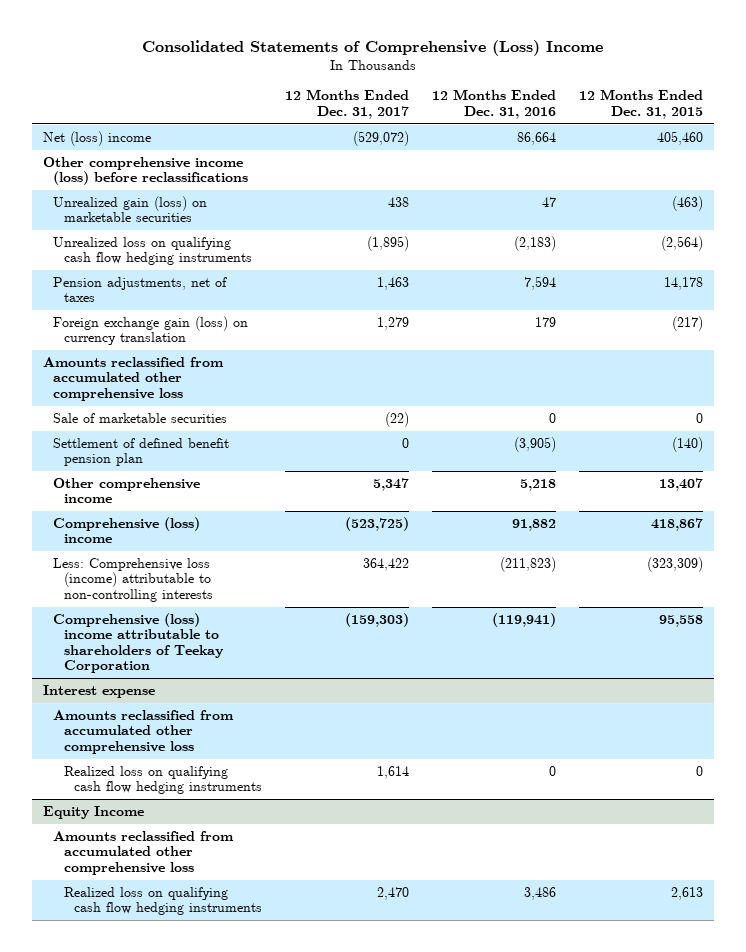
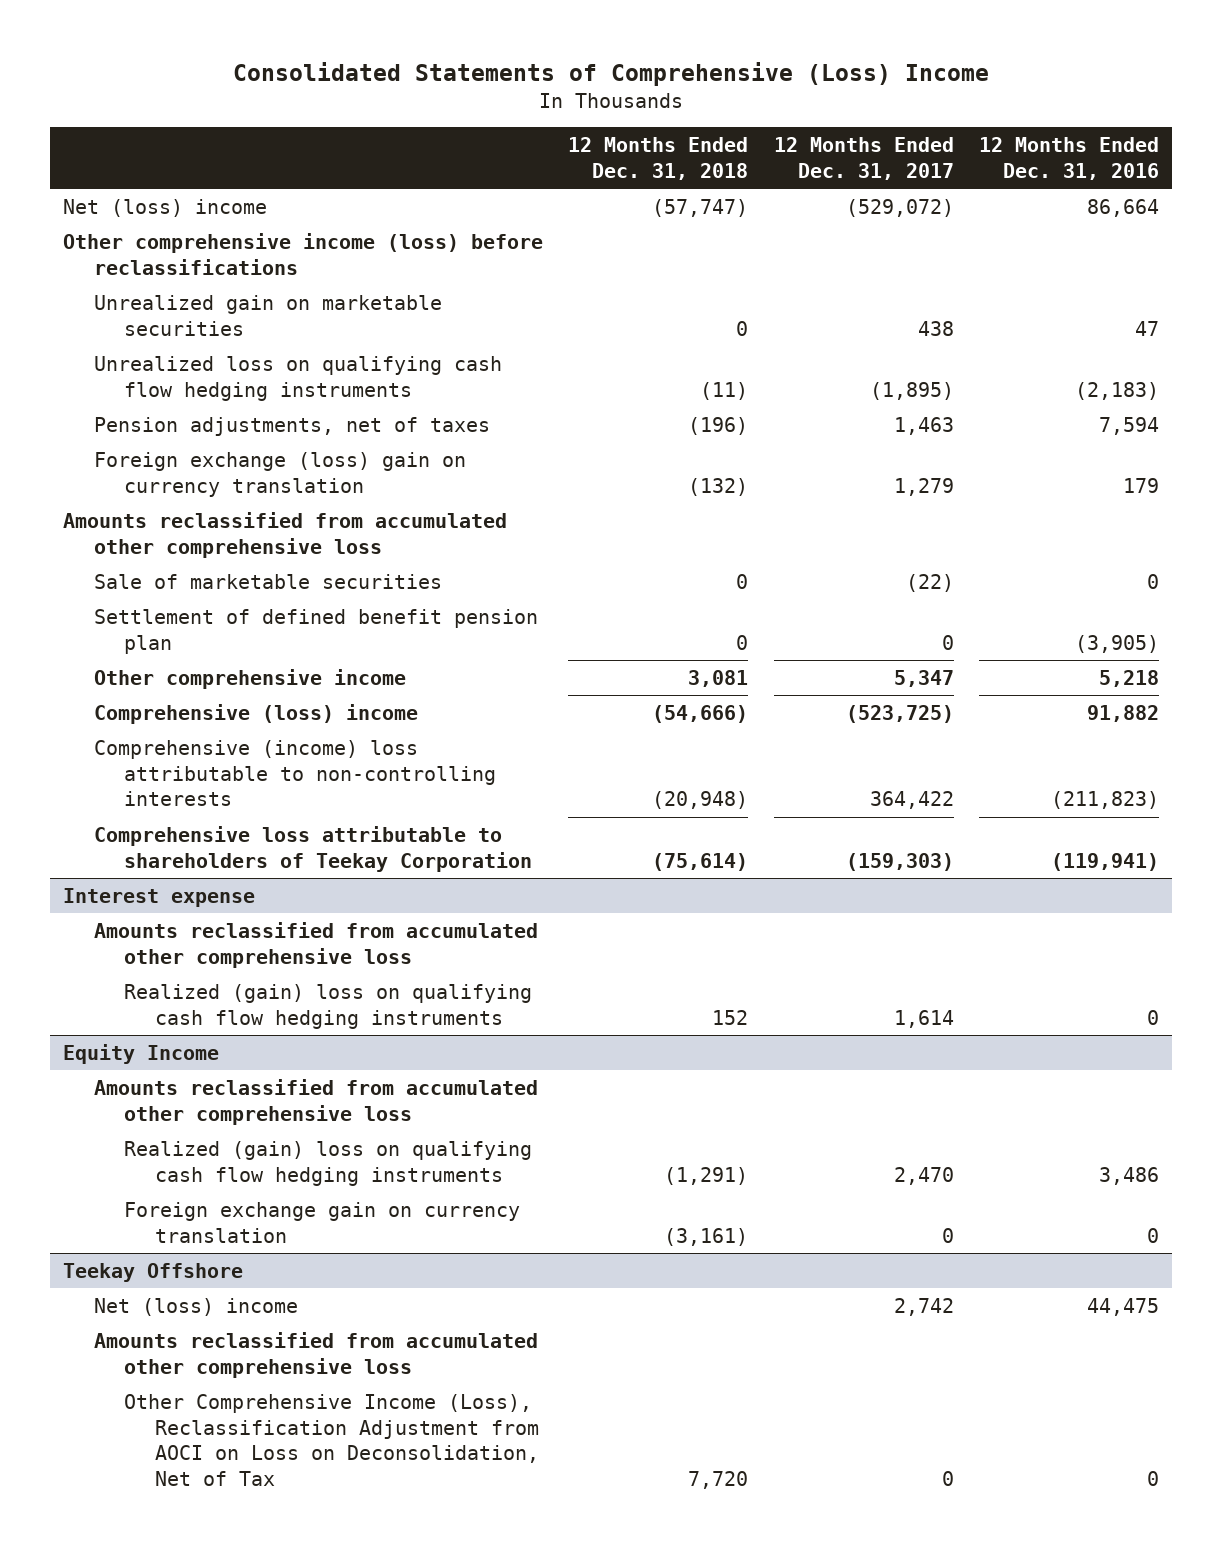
- | 12 Months Ended Dec. 31, 2017 | 12 Months Ended Dec. 31, 2016 | 12 Months Ended Dec. 31, 2015
+ | 12 Months Ended Dec. 31, 2018 | 12 Months Ended Dec. 31, 2017 | 12 Months Ended Dec. 31, 2016
- Unrealized gain (loss) on marketable securities | 438 | 47 | (463)
+ Unrealized gain on marketable securities | 0 | 438 | 47
- Foreign exchange gain (loss) on currency translation | 1,279 | 179 | (217)
+ Foreign exchange (loss) gain on currency translation | (132) | 1,279 | 179
- Less: Comprehensive loss (income) attributable to non-controlling interests | 364,422 | (211,823) | (323,309)
- Comprehensive (loss) income attributable to shareholders of Teekay Corporation | (159,303) | (119,941) | 95,558
+ Comprehensive (income) loss attributable to non-controlling interests | (20,948) | 364,422 | (211,823)
+ Comprehensive loss attributable to shareholders of Teekay Corporation | (75,614) | (159,303) | (119,941)
@ Interest expense
- Realized loss on qualifying cash flow hedging instruments | 1,614 | 0 | 0
+ Realized (gain) loss on qualifying cash flow hedging instruments | 152 | 1,614 | 0
@ Equity Income
- Realized loss on qualifying cash flow hedging instruments | 2,470 | 3,486 | 2,613
+ Realized (gain) loss on qualifying cash flow hedging instruments | (1,291) | 2,470 | 3,486
+ Foreign exchange gain on currency translation | (3,161) | 0 | 0
+ Teekay Offshore
+ Net (loss) income | | 2,742 | 44,475
+ Amounts reclassified from accumulated other comprehensive loss
+ Other Comprehensive Income (Loss), Reclassification Adjustment from AOCI on Loss on Deconsolidation, Net of Tax | 7,720 | 0 | 0

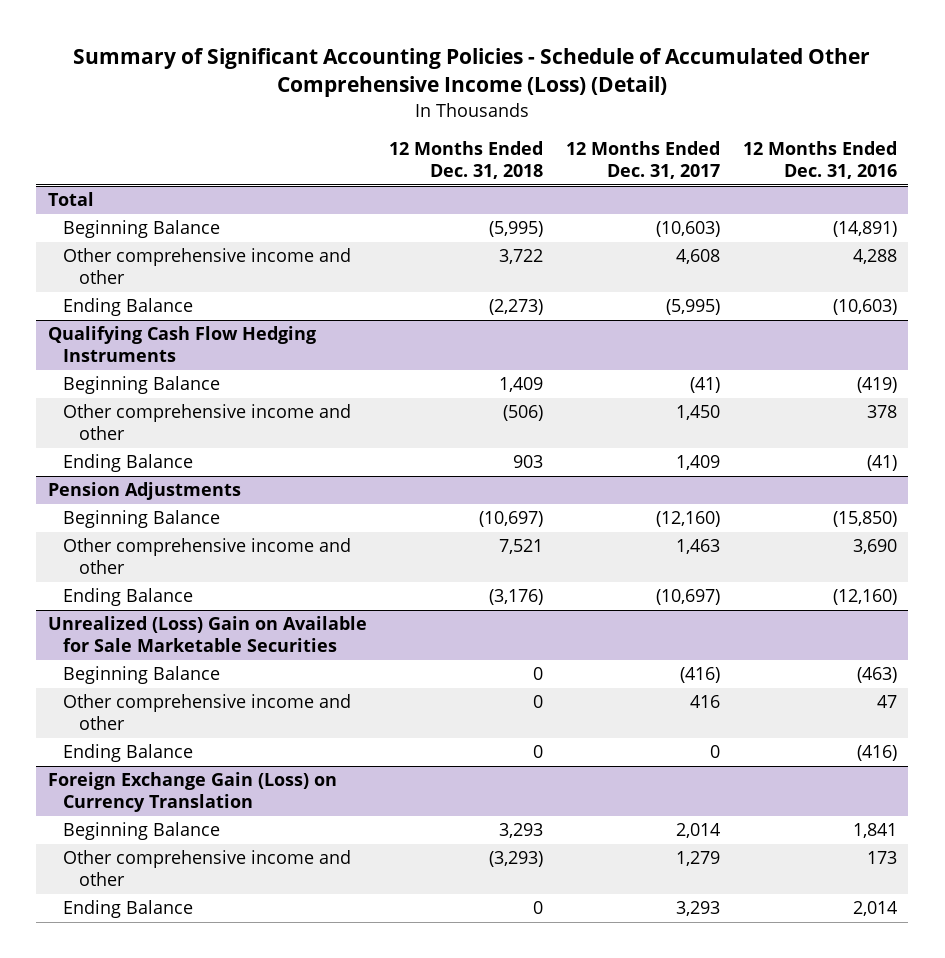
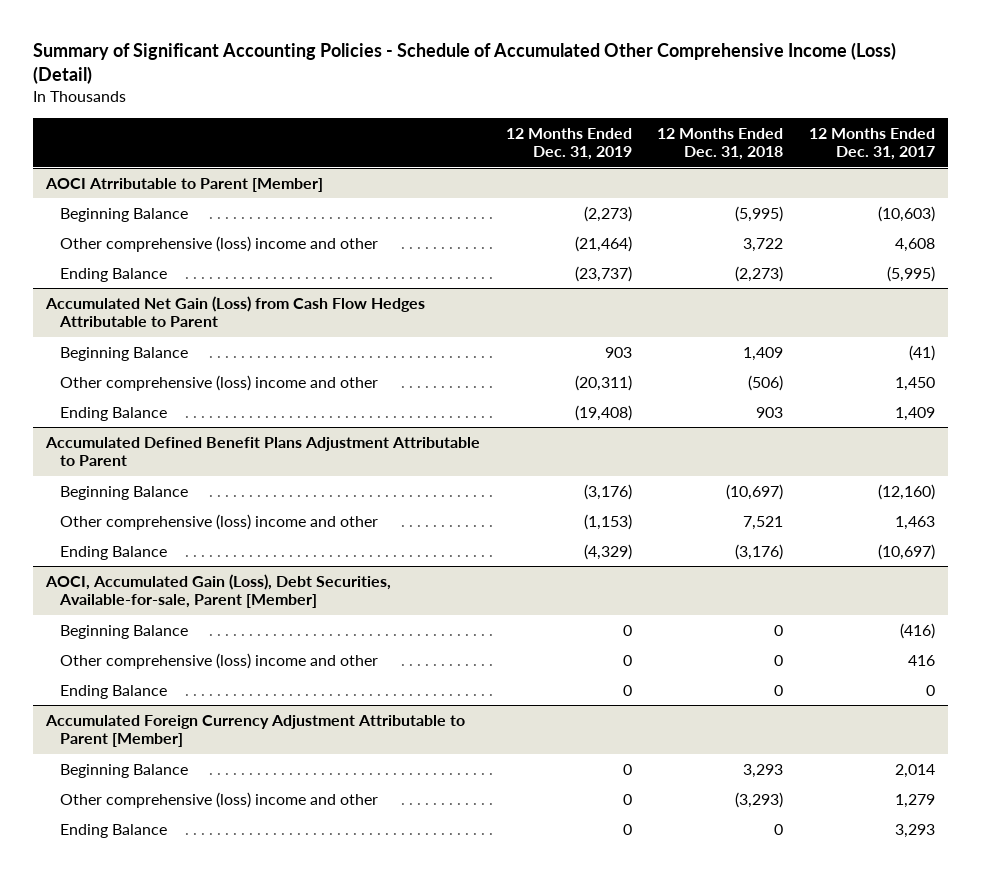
- | 12 Months Ended Dec. 31, 2018 | 12 Months Ended Dec. 31, 2017 | 12 Months Ended Dec. 31, 2016
+ | 12 Months Ended Dec. 31, 2019 | 12 Months Ended Dec. 31, 2018 | 12 Months Ended Dec. 31, 2017
- Total
+ AOCI Atrributable to Parent [Member]
- Other comprehensive income and other | 3,722 | 4,608 | 4,288
+ Other comprehensive (loss) income and other | (21,464) | 3,722 | 4,608
- Qualifying Cash Flow Hedging Instruments
+ Accumulated Net Gain (Loss) from Cash Flow Hedges Attributable to Parent
- Other comprehensive income and other | (506) | 1,450 | 378
+ Other comprehensive (loss) income and other | (20,311) | (506) | 1,450
- Pension Adjustments
+ Accumulated Defined Benefit Plans Adjustment Attributable to Parent
- Other comprehensive income and other | 7,521 | 1,463 | 3,690
+ Other comprehensive (loss) income and other | (1,153) | 7,521 | 1,463
- Unrealized (Loss) Gain on Available for Sale Marketable Securities
+ AOCI, Accumulated Gain (Loss), Debt Securities, Available-for-sale, Parent [Member]
- Other comprehensive income and other | 0 | 416 | 47
+ Other comprehensive (loss) income and other | 0 | 0 | 416
- Foreign Exchange Gain (Loss) on Currency Translation
+ Accumulated Foreign Currency Adjustment Attributable to Parent [Member]
- Other comprehensive income and other | (3,293) | 1,279 | 173
+ Other comprehensive (loss) income and other | 0 | (3,293) | 1,279

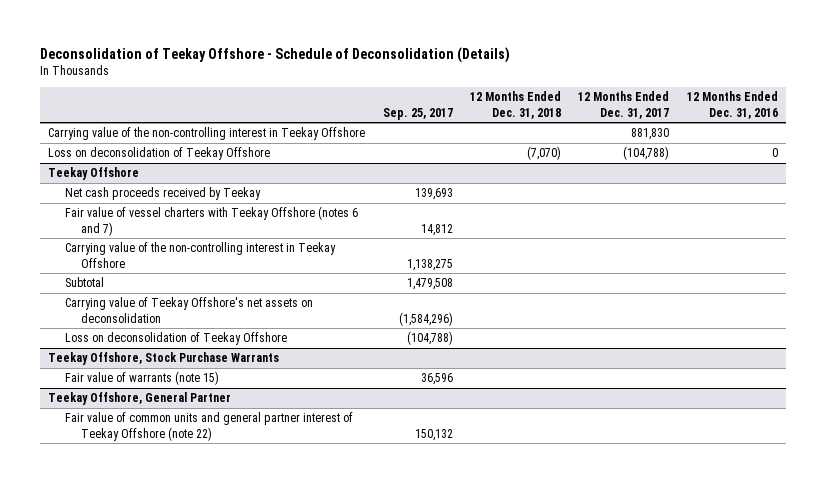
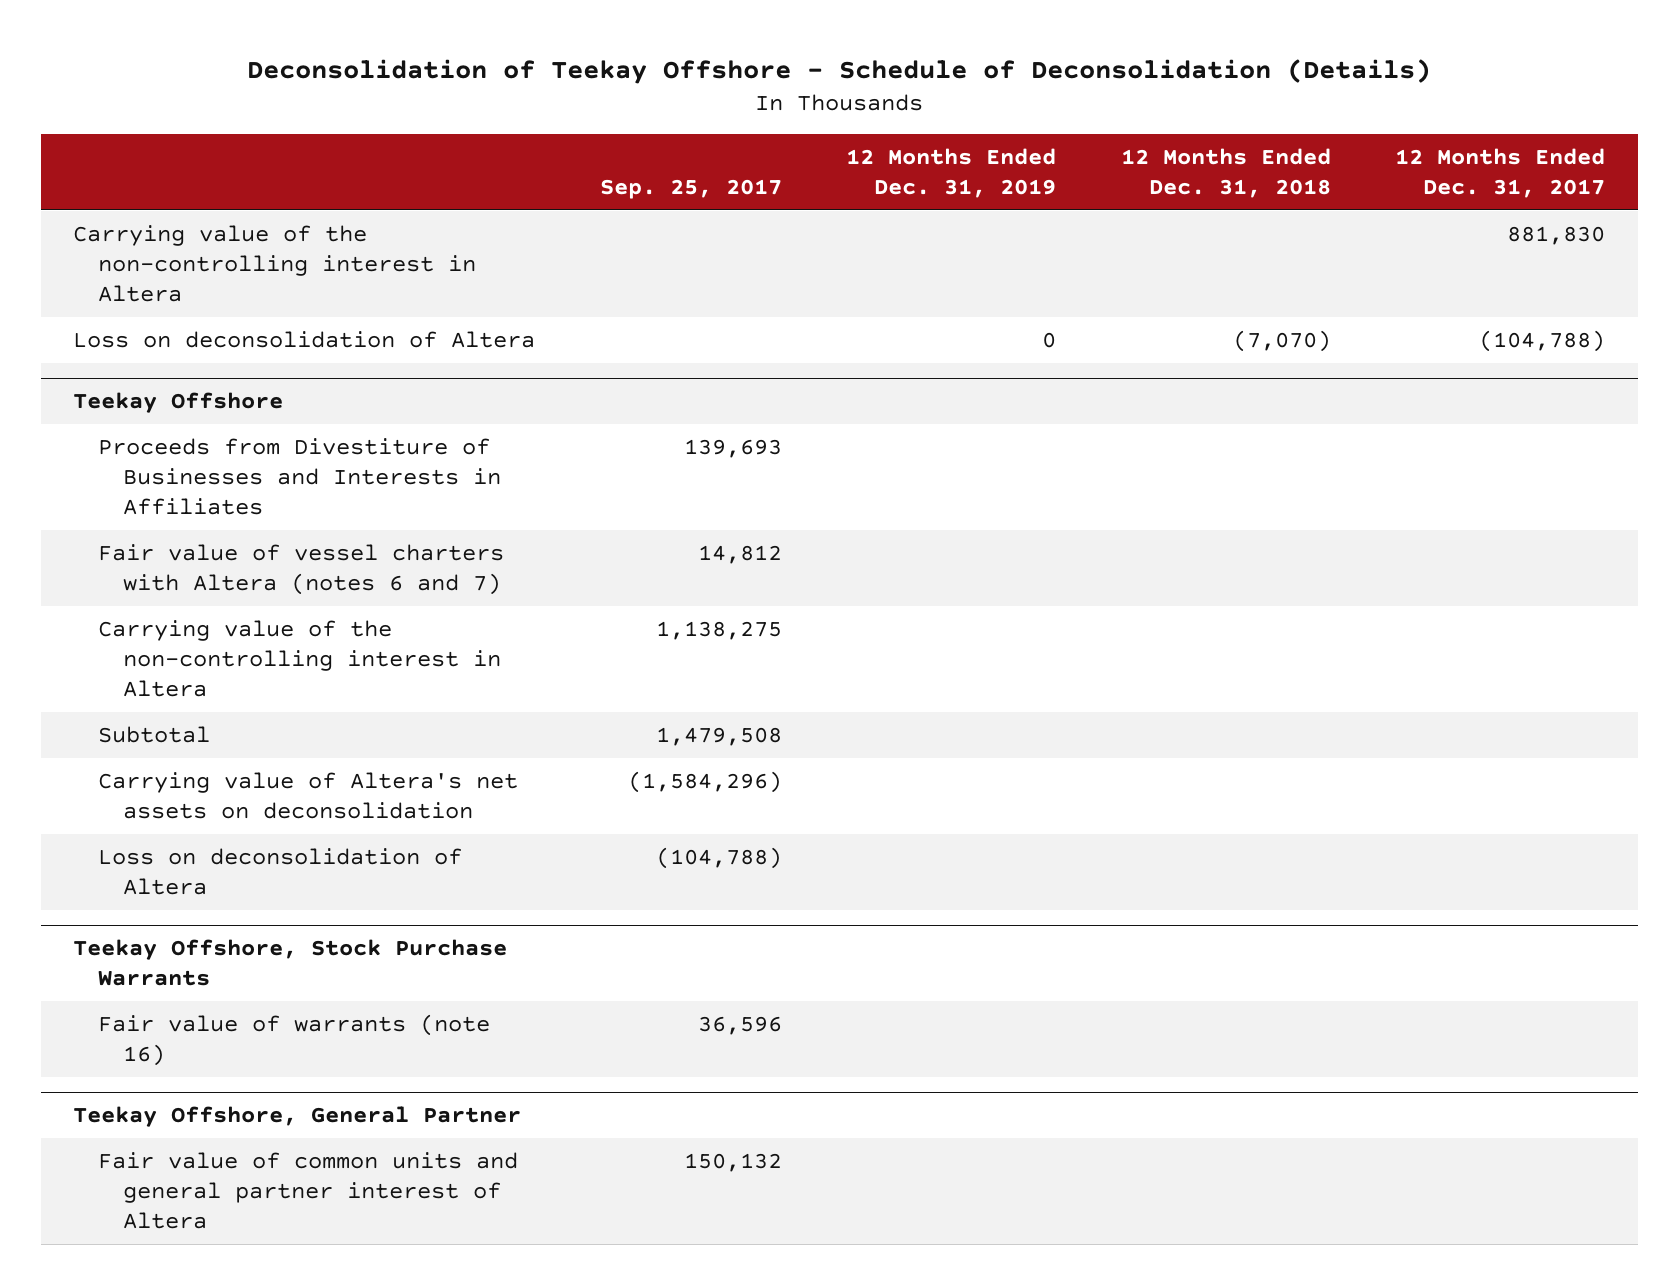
- | Sep. 25, 2017 | 12 Months Ended Dec. 31, 2018 | 12 Months Ended Dec. 31, 2017 | 12 Months Ended Dec. 31, 2016
+ | Sep. 25, 2017 | 12 Months Ended Dec. 31, 2019 | 12 Months Ended Dec. 31, 2018 | 12 Months Ended Dec. 31, 2017
- Carrying value of the non-controlling interest in Teekay Offshore | | | 881,830 |
- Loss on deconsolidation of Teekay Offshore | | (7,070) | (104,788) | 0
+ Carrying value of the non-controlling interest in Altera | | | | 881,830
+ Loss on deconsolidation of Altera | | 0 | (7,070) | (104,788)
@ Teekay Offshore
- Net cash proceeds received by Teekay | 139,693 | | |
- Fair value of vessel charters with Teekay Offshore (notes 6 and 7) | 14,812 | | |
- Carrying value of the non-controlling interest in Teekay Offshore | 1,138,275 | | |
+ Proceeds from Divestiture of Businesses and Interests in Affiliates | 139,693 | | |
+ Fair value of vessel charters with Altera (notes 6 and 7) | 14,812 | | |
+ Carrying value of the non-controlling interest in Altera | 1,138,275 | | |
- Carrying value of Teekay Offshore's net assets on deconsolidation | (1,584,296) | | |
- Loss on deconsolidation of Teekay Offshore | (104,788) | | |
+ Carrying value of Altera's net assets on deconsolidation | (1,584,296) | | |
+ Loss on deconsolidation of Altera | (104,788) | | |
@ Teekay Offshore, Stock Purchase Warrants
- Fair value of warrants (note 15) | 36,596 | | |
+ Fair value of warrants (note 16) | 36,596 | | |
@ Teekay Offshore, General Partner
- Fair value of common units and general partner interest of Teekay Offshore (note 22) | 150,132 | | |
+ Fair value of common units and general partner interest of Altera | 150,132 | | |

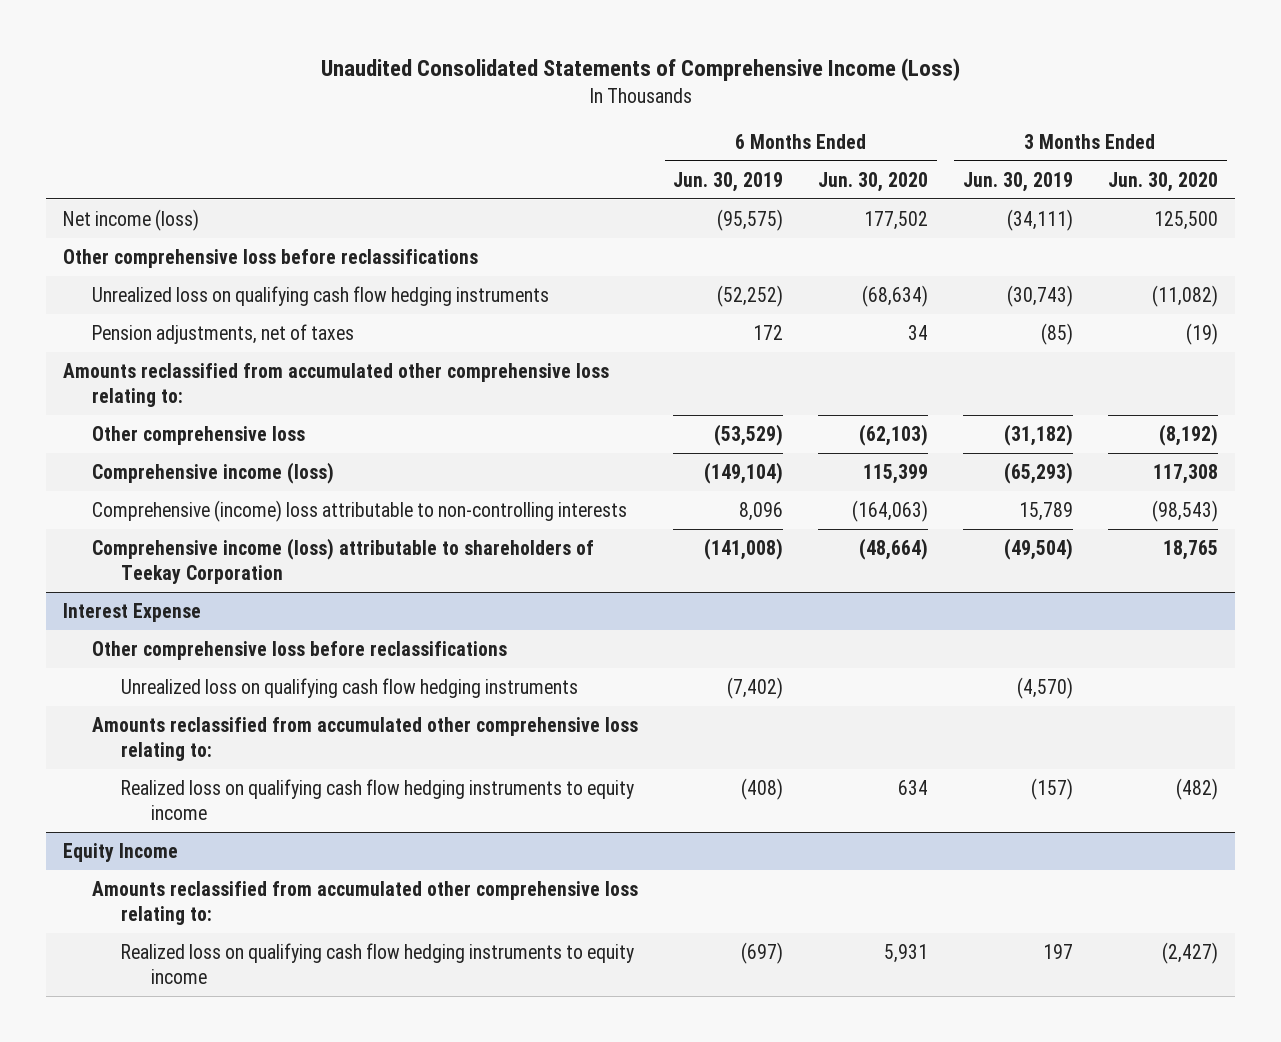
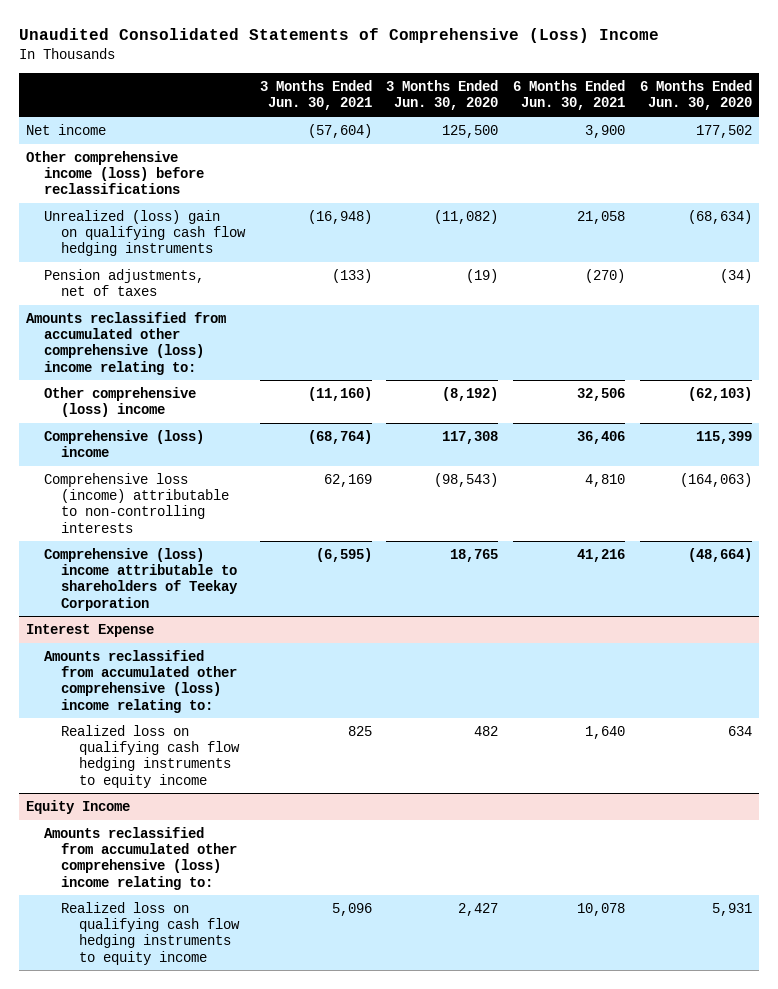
- Unaudited Consolidated Statements of Comprehensive Income (Loss)
+ Unaudited Consolidated Statements of Comprehensive (Loss) Income
- | 6 Months Ended Jun. 30, 2019 | 6 Months Ended Jun. 30, 2020 | 3 Months Ended Jun. 30, 2019 | 3 Months Ended Jun. 30, 2020
+ | 3 Months Ended Jun. 30, 2021 | 3 Months Ended Jun. 30, 2020 | 6 Months Ended Jun. 30, 2021 | 6 Months Ended Jun. 30, 2020
- Net income (loss) | (95,575) | 177,502 | (34,111) | 125,500
- Other comprehensive loss before reclassifications
- Unrealized loss on qualifying cash flow hedging instruments | (52,252) | (68,634) | (30,743) | (11,082)
- Pension adjustments, net of taxes | 172 | 34 | (85) | (19)
- Amounts reclassified from accumulated other comprehensive loss relating to:
- Other comprehensive loss | (53,529) | (62,103) | (31,182) | (8,192)
- Comprehensive income (loss) | (149,104) | 115,399 | (65,293) | 117,308
- Comprehensive (income) loss attributable to non-controlling interests | 8,096 | (164,063) | 15,789 | (98,543)
- Comprehensive income (loss) attributable to shareholders of Teekay Corporation | (141,008) | (48,664) | (49,504) | 18,765
+ Net income | (57,604) | 125,500 | 3,900 | 177,502
+ Other comprehensive income (loss) before reclassifications
+ Unrealized (loss) gain on qualifying cash flow hedging instruments | (16,948) | (11,082) | 21,058 | (68,634)
+ Pension adjustments, net of taxes | (133) | (19) | (270) | (34)
+ Amounts reclassified from accumulated other comprehensive (loss) income relating to:
+ Other comprehensive (loss) income | (11,160) | (8,192) | 32,506 | (62,103)
+ Comprehensive (loss) income | (68,764) | 117,308 | 36,406 | 115,399
+ Comprehensive loss (income) attributable to non-controlling interests | 62,169 | (98,543) | 4,810 | (164,063)
+ Comprehensive (loss) income attributable to shareholders of Teekay Corporation | (6,595) | 18,765 | 41,216 | (48,664)
@ Interest Expense
- Other comprehensive loss before reclassifications
- Unrealized loss on qualifying cash flow hedging instruments | (7,402) | | (4,570) |
- Amounts reclassified from accumulated other comprehensive loss relating to:
- Realized loss on qualifying cash flow hedging instruments to equity income | (408) | 634 | (157) | (482)
+ Amounts reclassified from accumulated other comprehensive (loss) income relating to:
+ Realized loss on qualifying cash flow hedging instruments to equity income | 825 | 482 | 1,640 | 634
@ Equity Income
- Amounts reclassified from accumulated other comprehensive loss relating to:
- Realized loss on qualifying cash flow hedging instruments to equity income | (697) | 5,931 | 197 | (2,427)
+ Amounts reclassified from accumulated other comprehensive (loss) income relating to:
+ Realized loss on qualifying cash flow hedging instruments to equity income | 5,096 | 2,427 | 10,078 | 5,931

